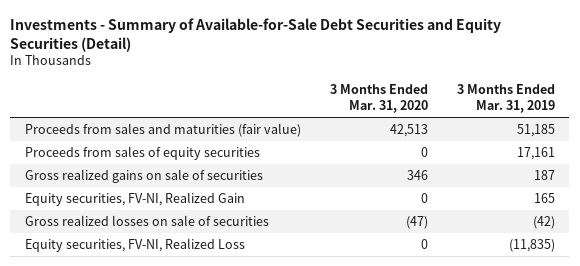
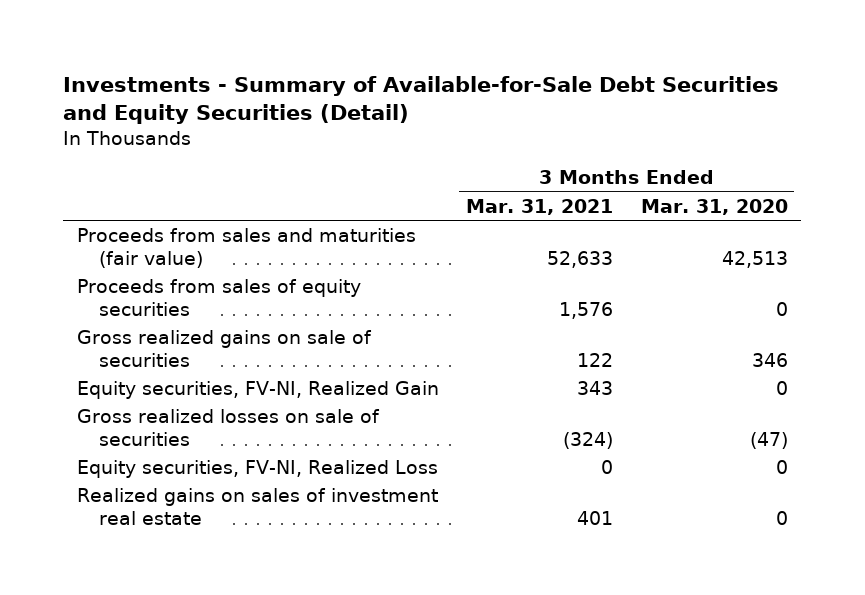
- | 3 Months Ended Mar. 31, 2020 | 3 Months Ended Mar. 31, 2019
+ | 3 Months Ended Mar. 31, 2021 | 3 Months Ended Mar. 31, 2020
+ Realized gains on sales of investment real estate | 401 | 0

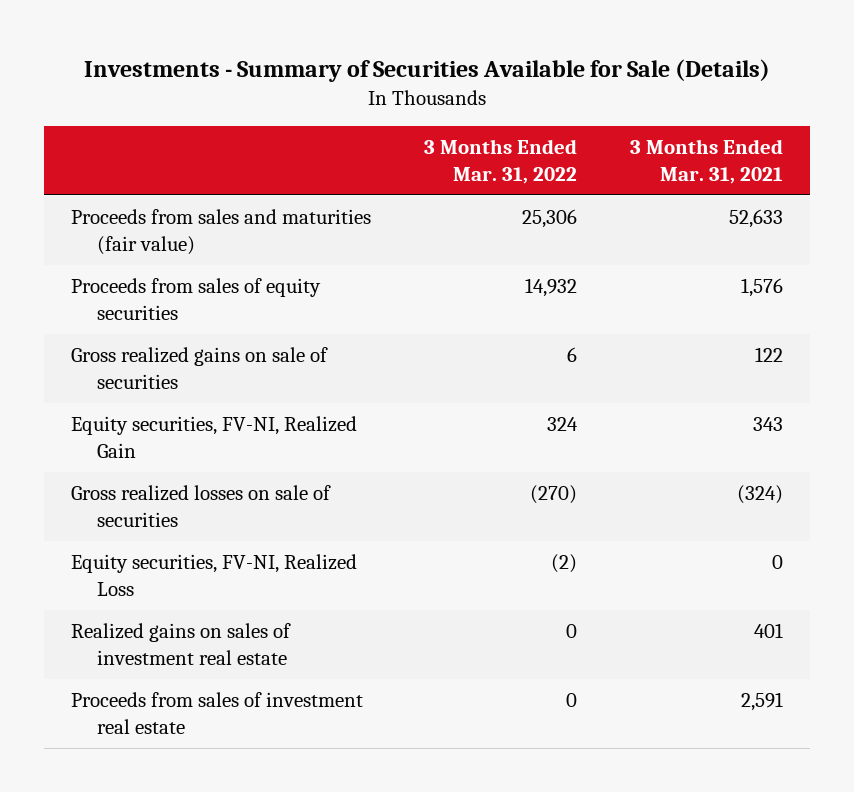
- Investments - Summary of Available-for-Sale Debt Securities and Equity Securities (Detail)
+ Investments - Summary of Securities Available for Sale (Details)
- | 3 Months Ended Mar. 31, 2021 | 3 Months Ended Mar. 31, 2020
+ | 3 Months Ended Mar. 31, 2022 | 3 Months Ended Mar. 31, 2021
+ Proceeds from sales of investment real estate | 0 | 2,591

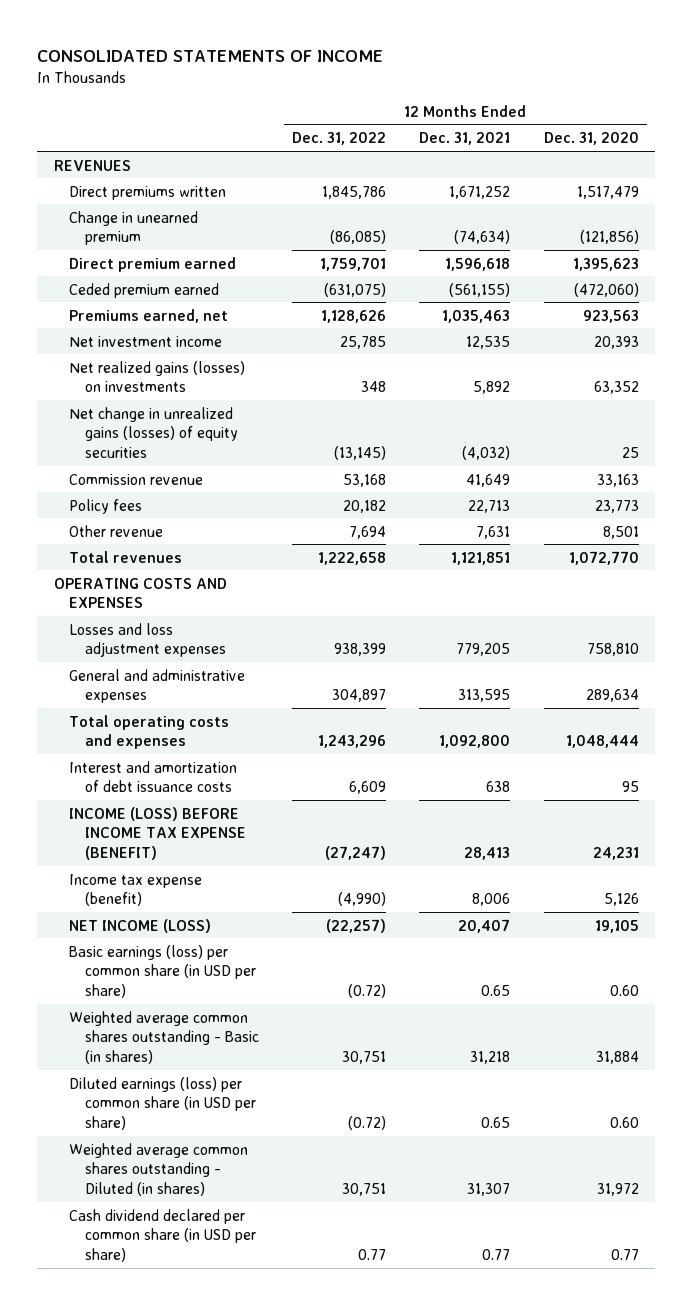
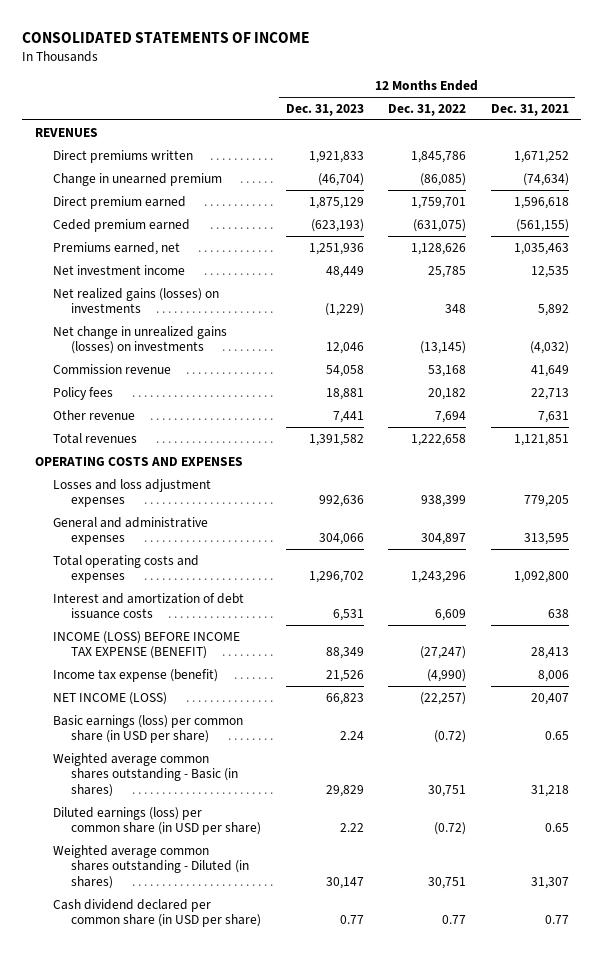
- | 12 Months Ended Dec. 31, 2022 | 12 Months Ended Dec. 31, 2021 | 12 Months Ended Dec. 31, 2020
+ | 12 Months Ended Dec. 31, 2023 | 12 Months Ended Dec. 31, 2022 | 12 Months Ended Dec. 31, 2021
- Net change in unrealized gains (losses) of equity securities | (13,145) | (4,032) | 25
+ Net change in unrealized gains (losses) on investments | 12,046 | (13,145) | (4,032)

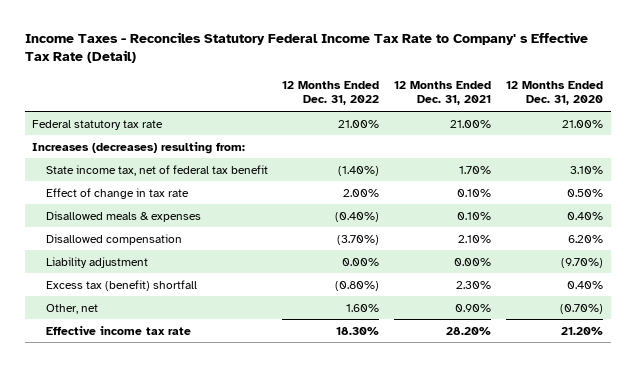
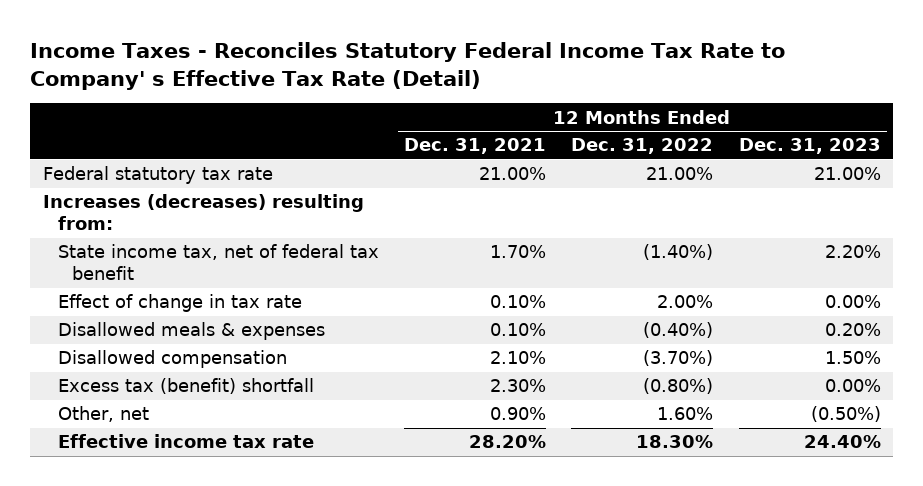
- | 12 Months Ended Dec. 31, 2022 | 12 Months Ended Dec. 31, 2021 | 12 Months Ended Dec. 31, 2020
+ | 12 Months Ended Dec. 31, 2021 | 12 Months Ended Dec. 31, 2022 | 12 Months Ended Dec. 31, 2023
- Liability adjustment | 0.00% | 0.00% | (9.70%)

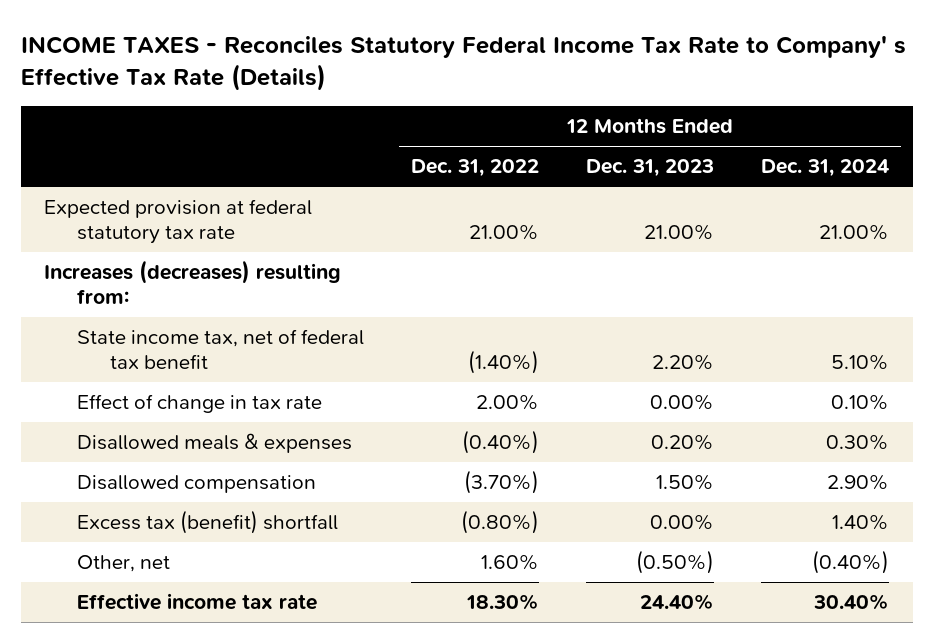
- Income Taxes - Reconciles Statutory Federal Income Tax Rate to Company' s Effective Tax Rate (Detail)
+ INCOME TAXES - Reconciles Statutory Federal Income Tax Rate to Company' s Effective Tax Rate (Details)
- | 12 Months Ended Dec. 31, 2021 | 12 Months Ended Dec. 31, 2022 | 12 Months Ended Dec. 31, 2023
+ | 12 Months Ended Dec. 31, 2022 | 12 Months Ended Dec. 31, 2023 | 12 Months Ended Dec. 31, 2024
- Federal statutory tax rate | 21.00% | 21.00% | 21.00%
+ Expected provision at federal statutory tax rate | 21.00% | 21.00% | 21.00%

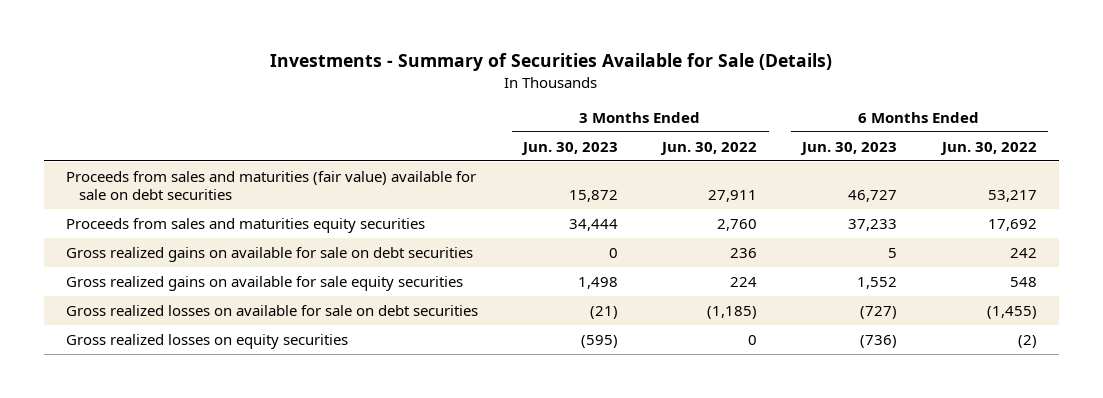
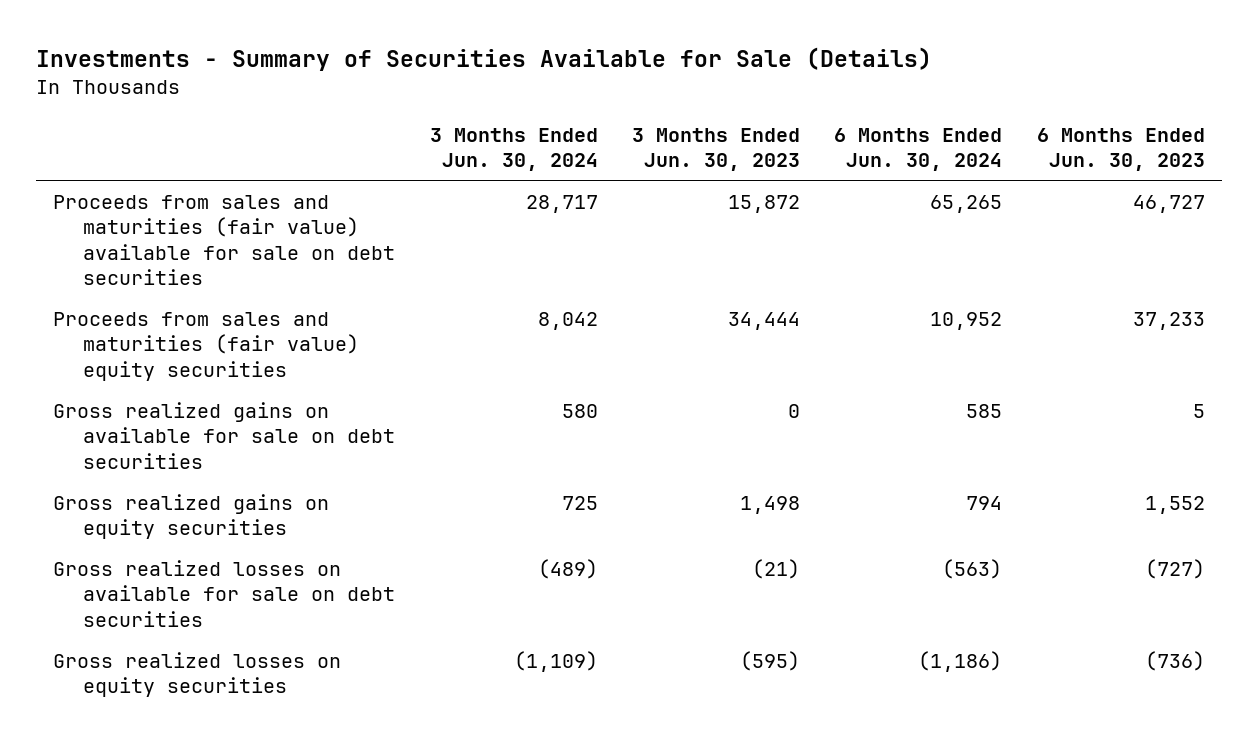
- | 3 Months Ended Jun. 30, 2023 | 3 Months Ended Jun. 30, 2022 | 6 Months Ended Jun. 30, 2023 | 6 Months Ended Jun. 30, 2022
+ | 3 Months Ended Jun. 30, 2024 | 3 Months Ended Jun. 30, 2023 | 6 Months Ended Jun. 30, 2024 | 6 Months Ended Jun. 30, 2023
- Proceeds from sales and maturities equity securities | 34,444 | 2,760 | 37,233 | 17,692
+ Proceeds from sales and maturities (fair value) equity securities | 8,042 | 34,444 | 10,952 | 37,233
- Gross realized gains on available for sale equity securities | 1,498 | 224 | 1,552 | 548
+ Gross realized gains on equity securities | 725 | 1,498 | 794 | 1,552

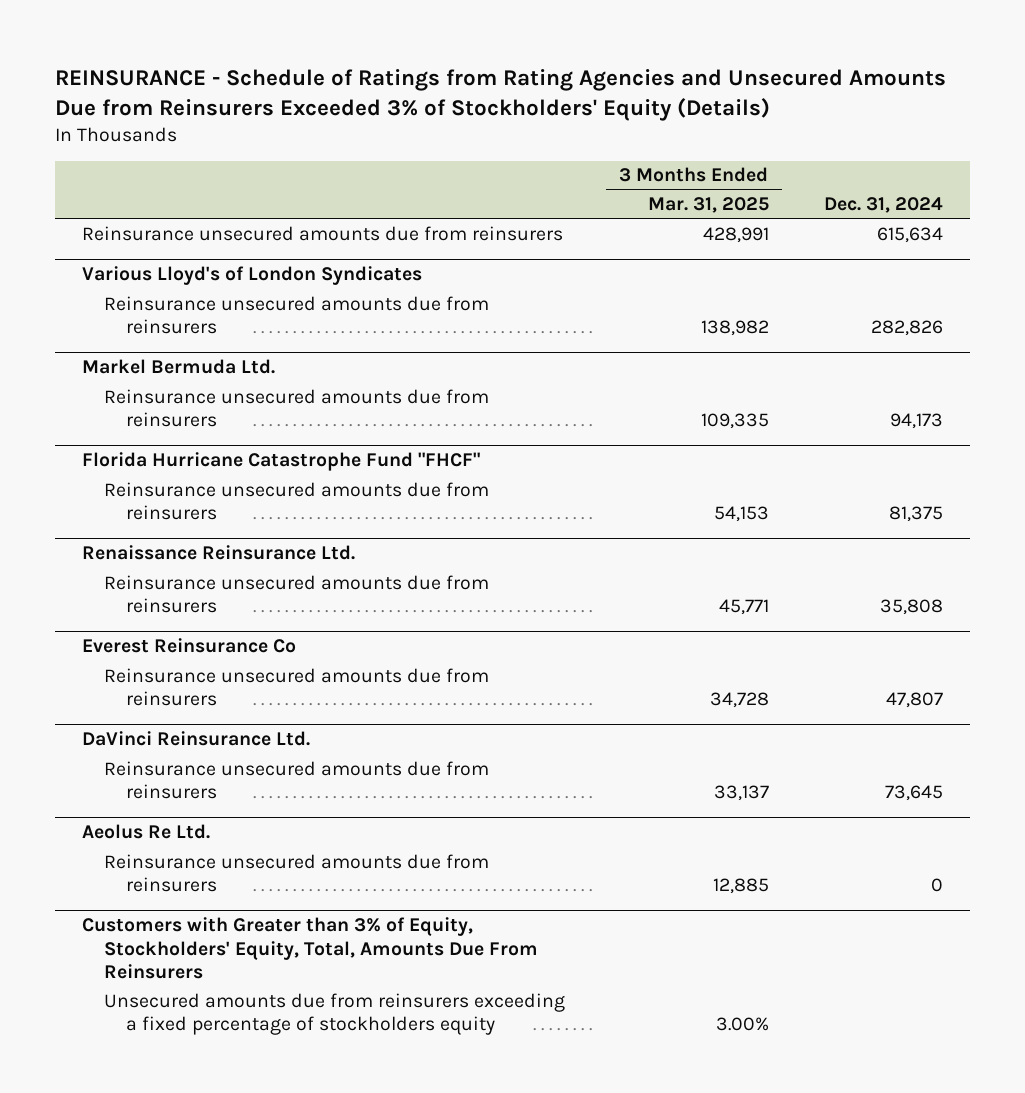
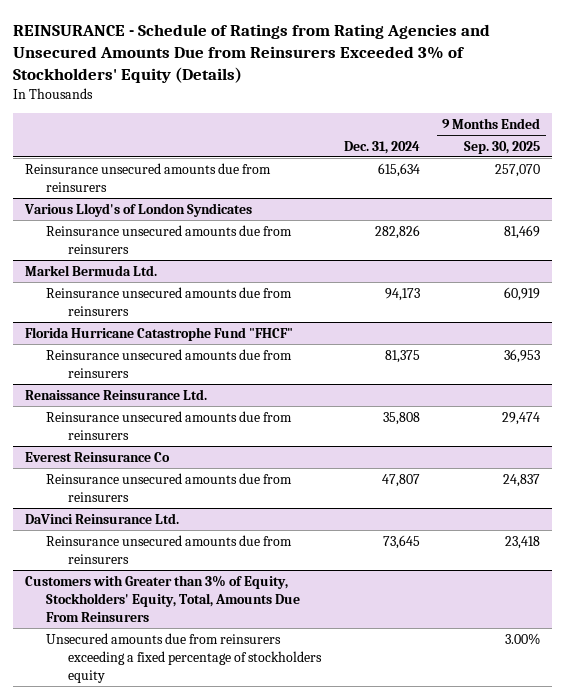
- | 3 Months Ended Mar. 31, 2025 | Dec. 31, 2024
+ | Dec. 31, 2024 | 9 Months Ended Sep. 30, 2025
- Aeolus Re Ltd.
- Reinsurance unsecured amounts due from reinsurers | 12,885 | 0

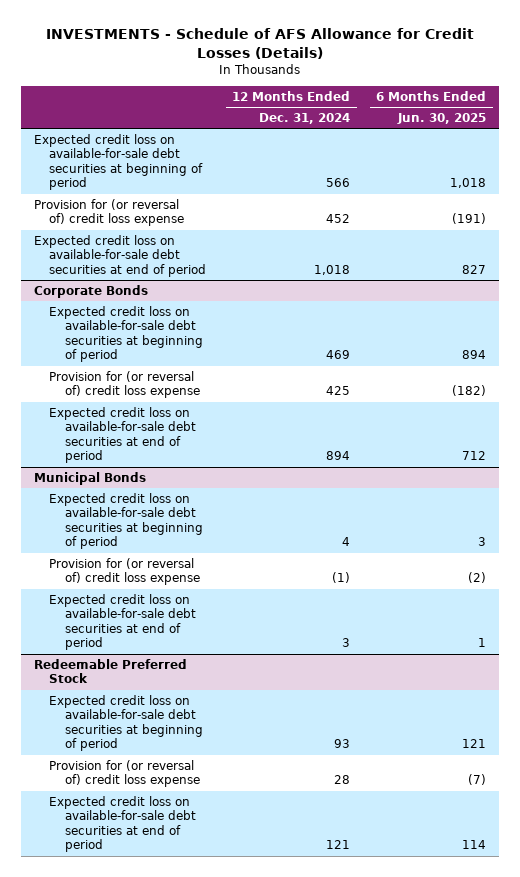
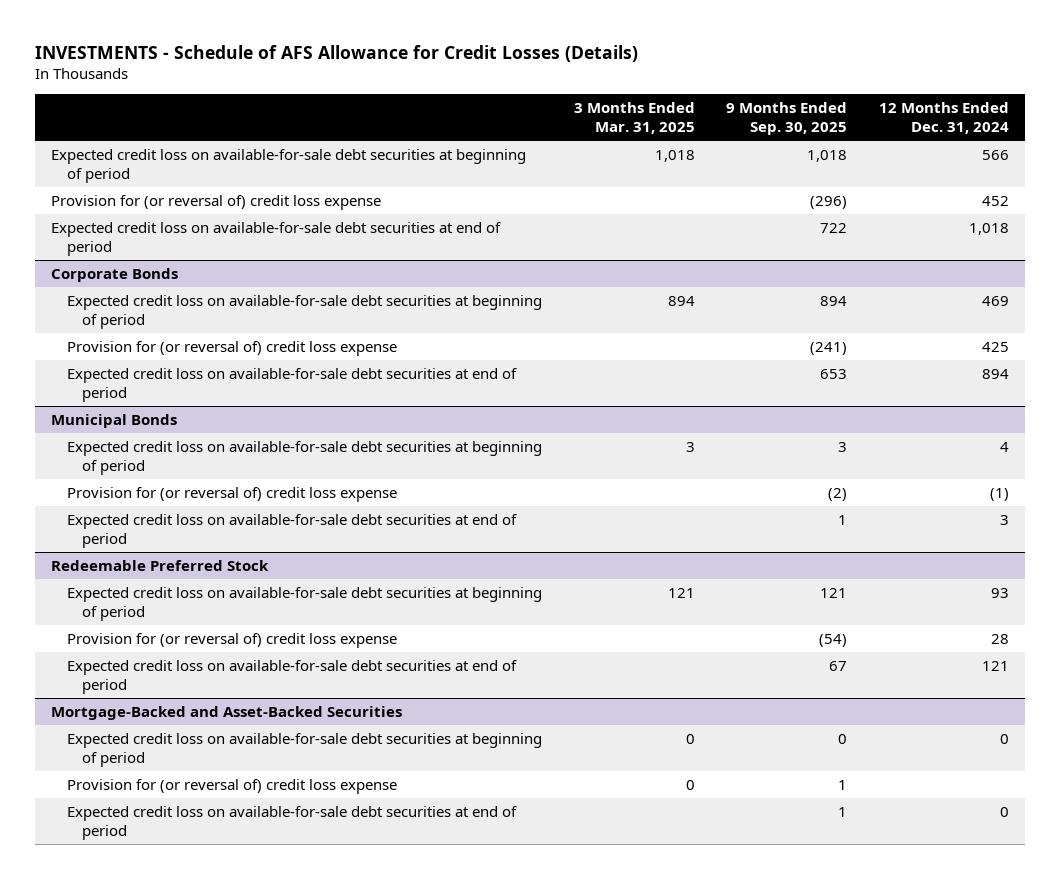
- | 12 Months Ended Dec. 31, 2024 | 6 Months Ended Jun. 30, 2025
+ | 3 Months Ended Mar. 31, 2025 | 9 Months Ended Sep. 30, 2025 | 12 Months Ended Dec. 31, 2024
+ Mortgage-Backed and Asset-Backed Securities
+ Expected credit loss on available-for-sale debt securities at beginning of period | 0 | 0 | 0
+ Provision for (or reversal of) credit loss expense | 0 | 1 |
+ Expected credit loss on available-for-sale debt securities at end of period | | 1 | 0

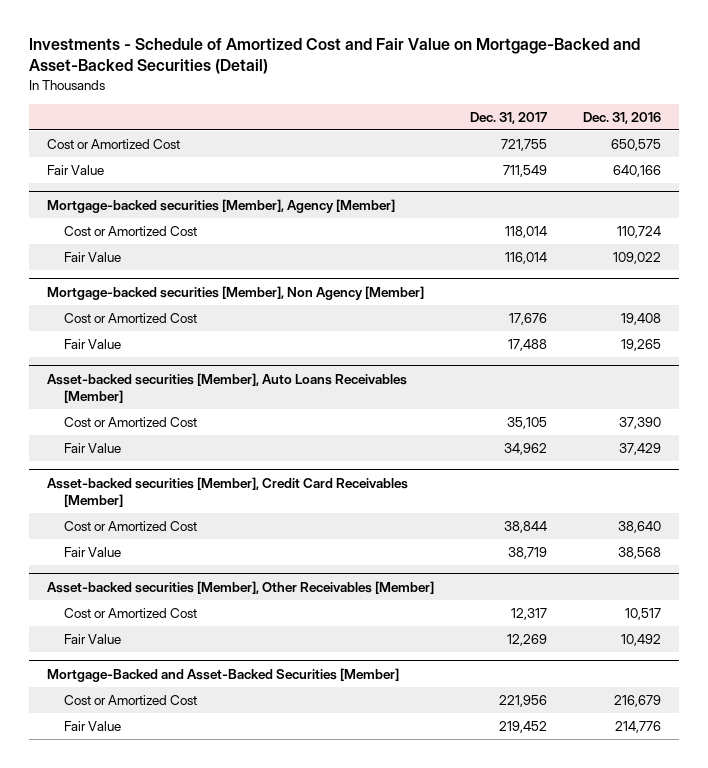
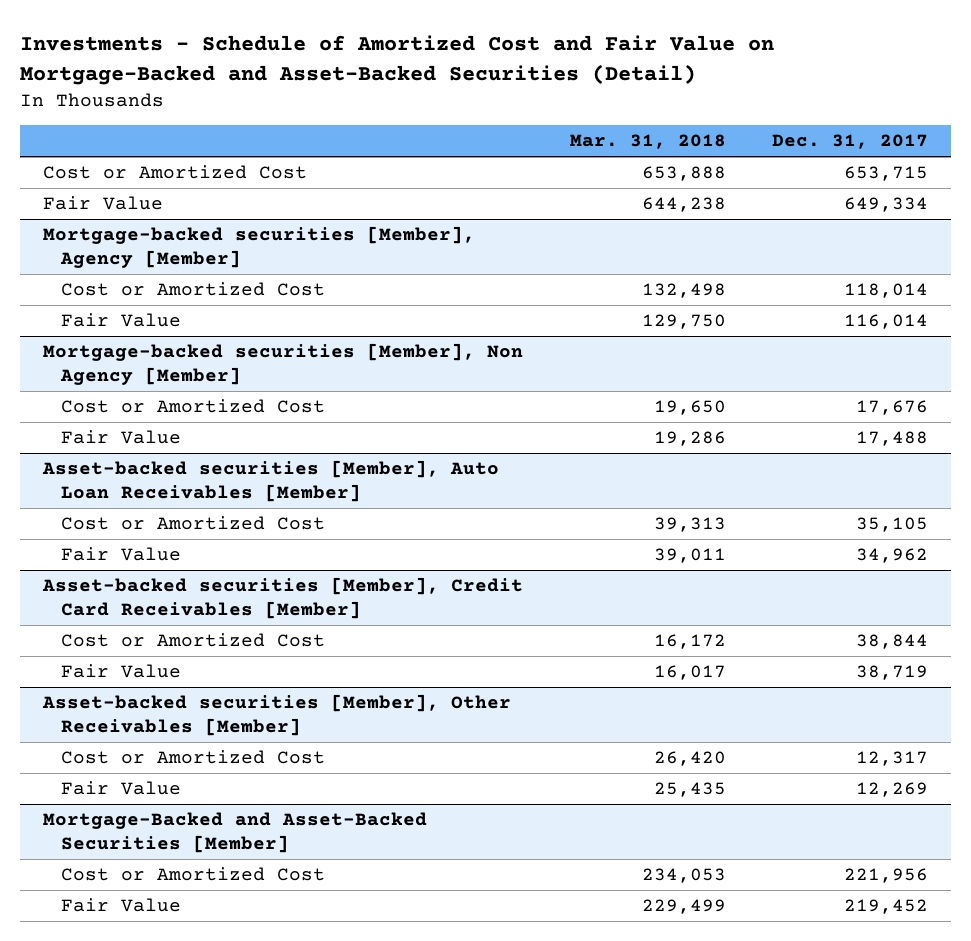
- | Dec. 31, 2017 | Dec. 31, 2016
+ | Mar. 31, 2018 | Dec. 31, 2017
- Cost or Amortized Cost | 721,755 | 650,575
- Fair Value | 711,549 | 640,166
+ Cost or Amortized Cost | 653,888 | 653,715
+ Fair Value | 644,238 | 649,334
- Asset-backed securities [Member], Auto Loans Receivables [Member]
+ Asset-backed securities [Member], Auto Loan Receivables [Member]

